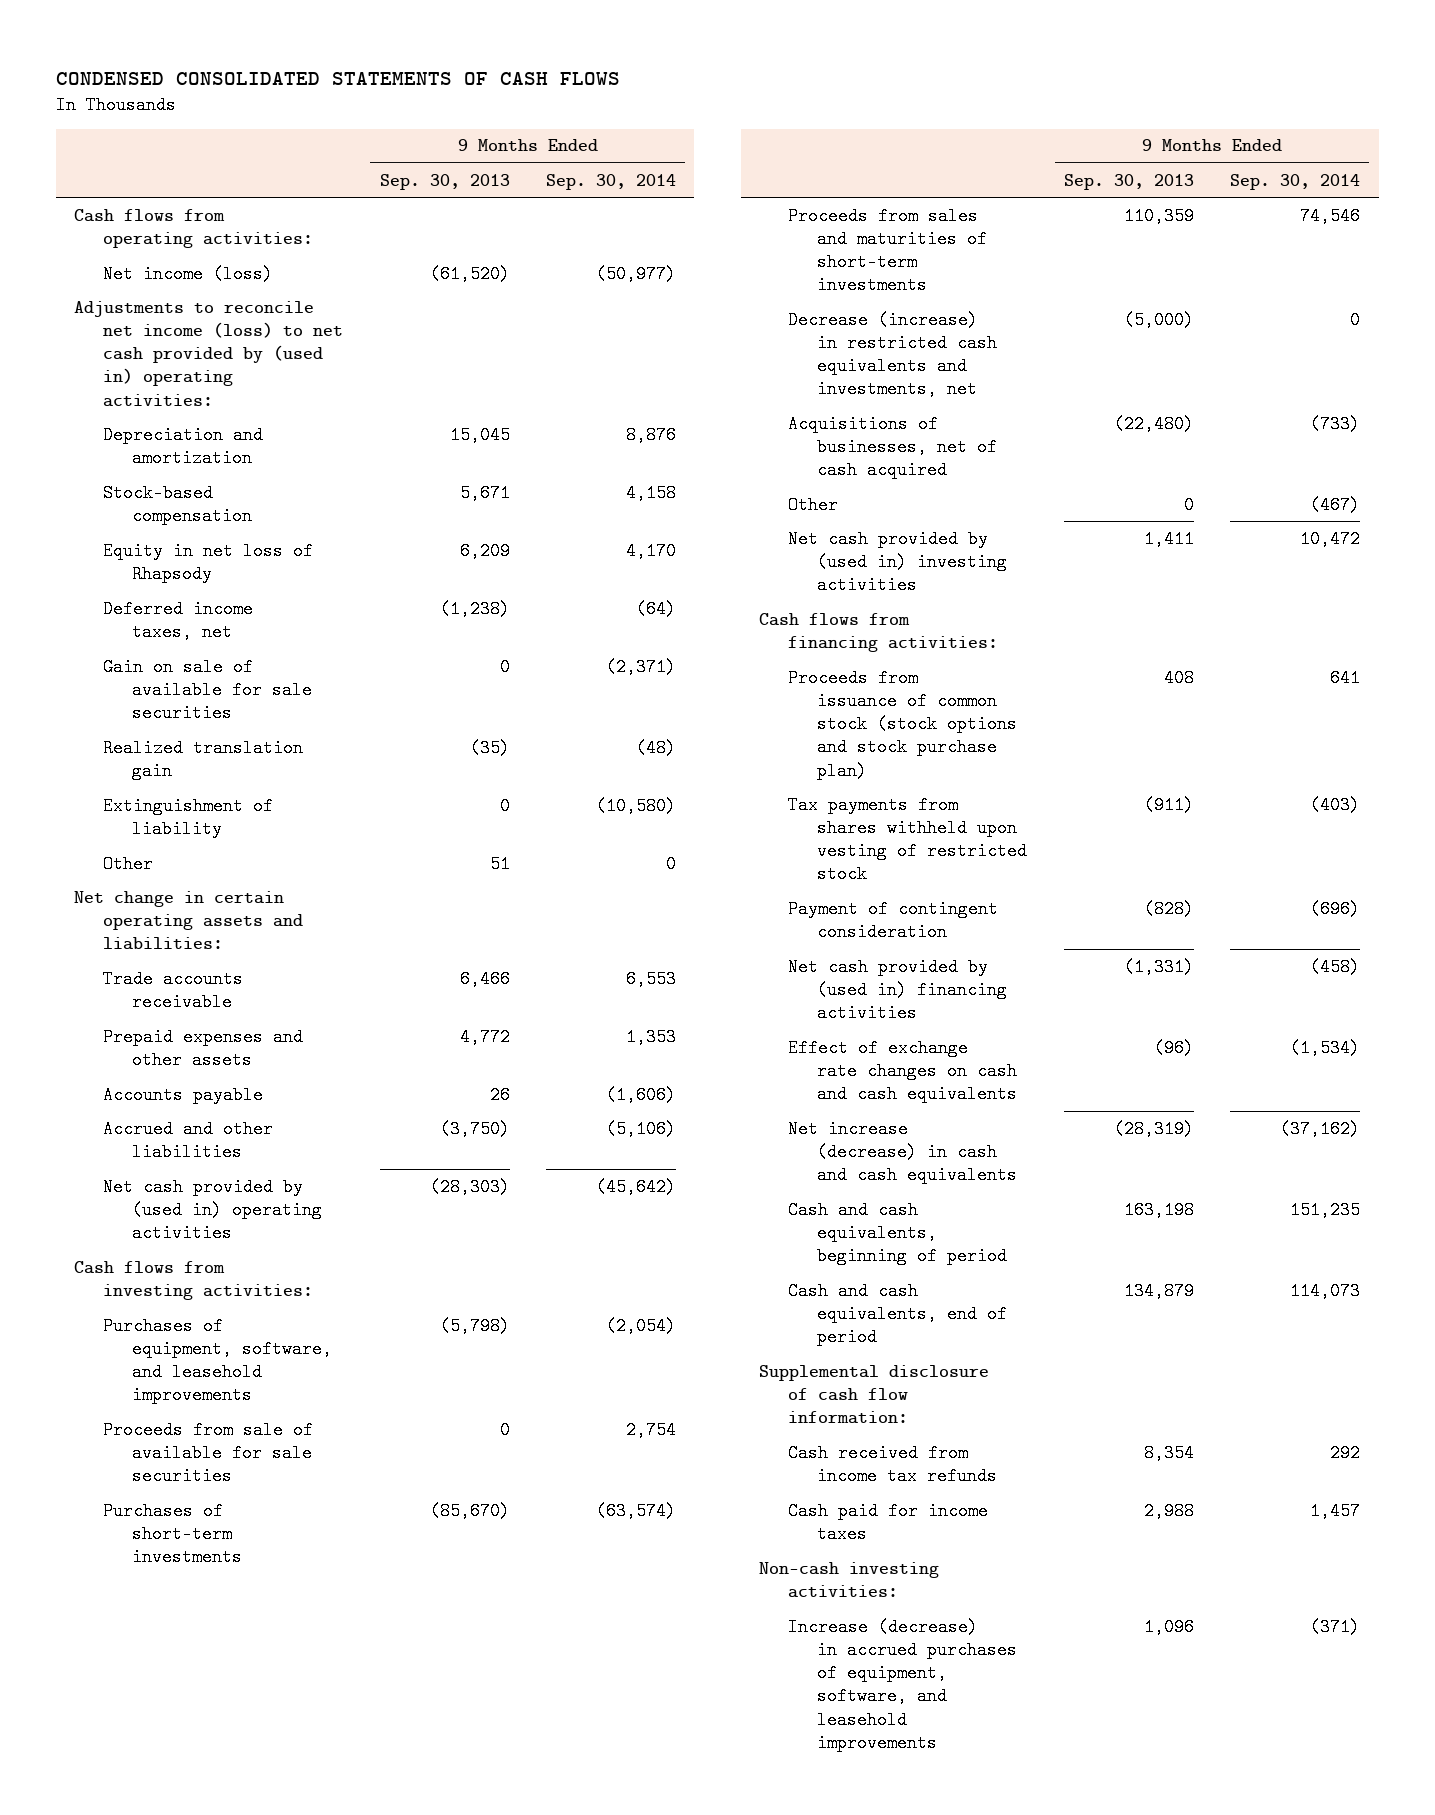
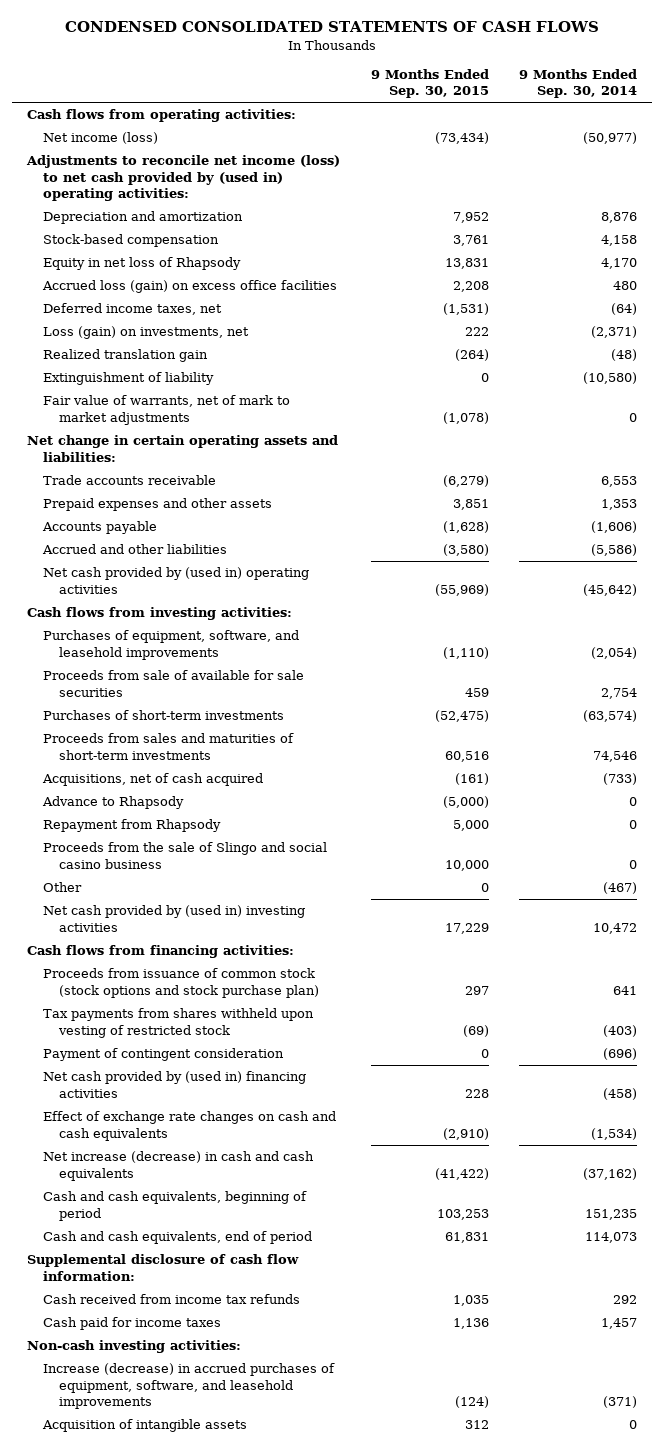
- | 9 Months Ended Sep. 30, 2013 | 9 Months Ended Sep. 30, 2014
+ | 9 Months Ended Sep. 30, 2015 | 9 Months Ended Sep. 30, 2014
+ Accrued loss (gain) on excess office facilities | 2,208 | 480
- Gain on sale of available for sale securities | 0 | (2,371)
+ Loss (gain) on investments, net | 222 | (2,371)
- Other | 51 | 0
+ Fair value of warrants, net of mark to market adjustments | (1,078) | 0
- Accrued and other liabilities | (3,750) | (5,106)
+ Accrued and other liabilities | (3,580) | (5,586)
- Decrease (increase) in restricted cash equivalents and investments, net | (5,000) | 0
- Acquisitions of businesses, net of cash acquired | (22,480) | (733)
+ Acquisitions, net of cash acquired | (161) | (733)
+ Advance to Rhapsody | (5,000) | 0
+ Repayment from Rhapsody | 5,000 | 0
+ Proceeds from the sale of Slingo and social casino business | 10,000 | 0
+ Acquisition of intangible assets | 312 | 0

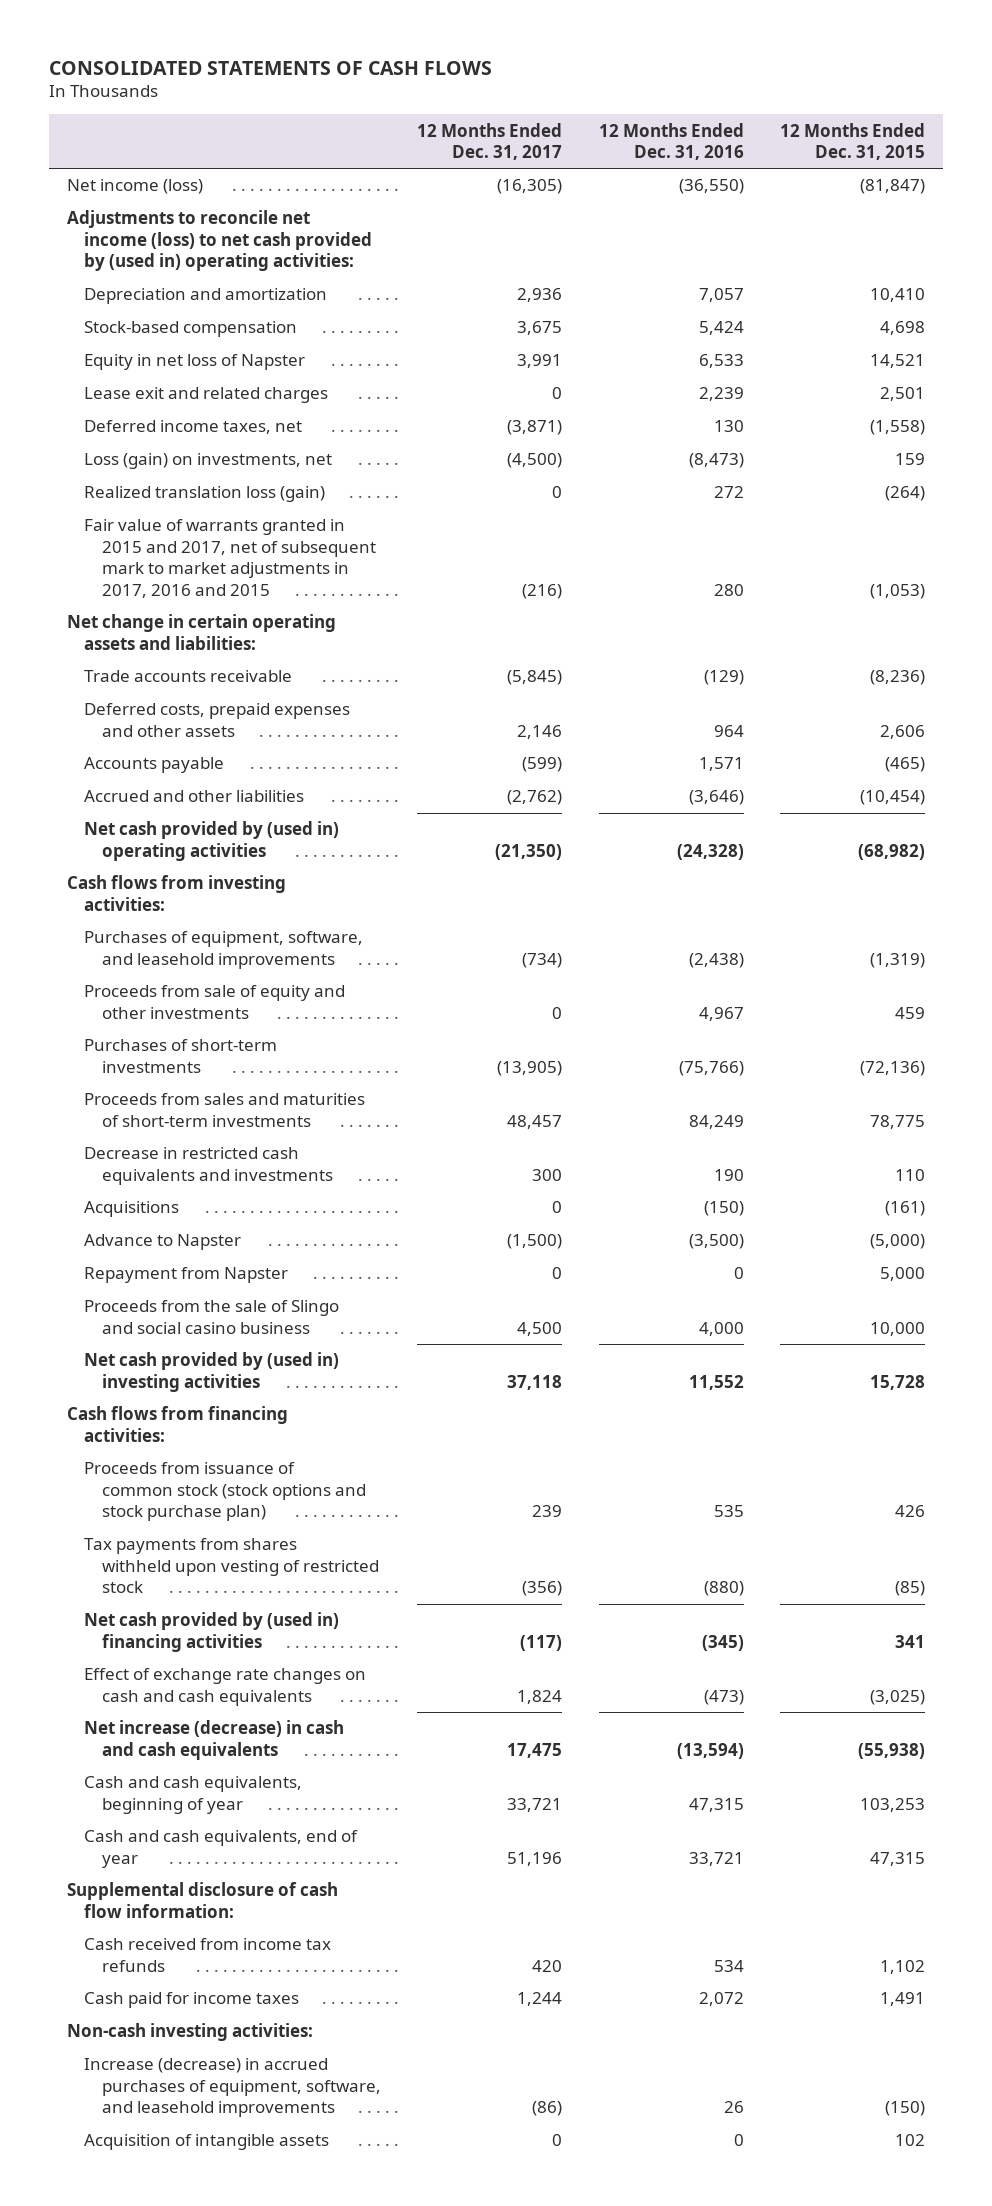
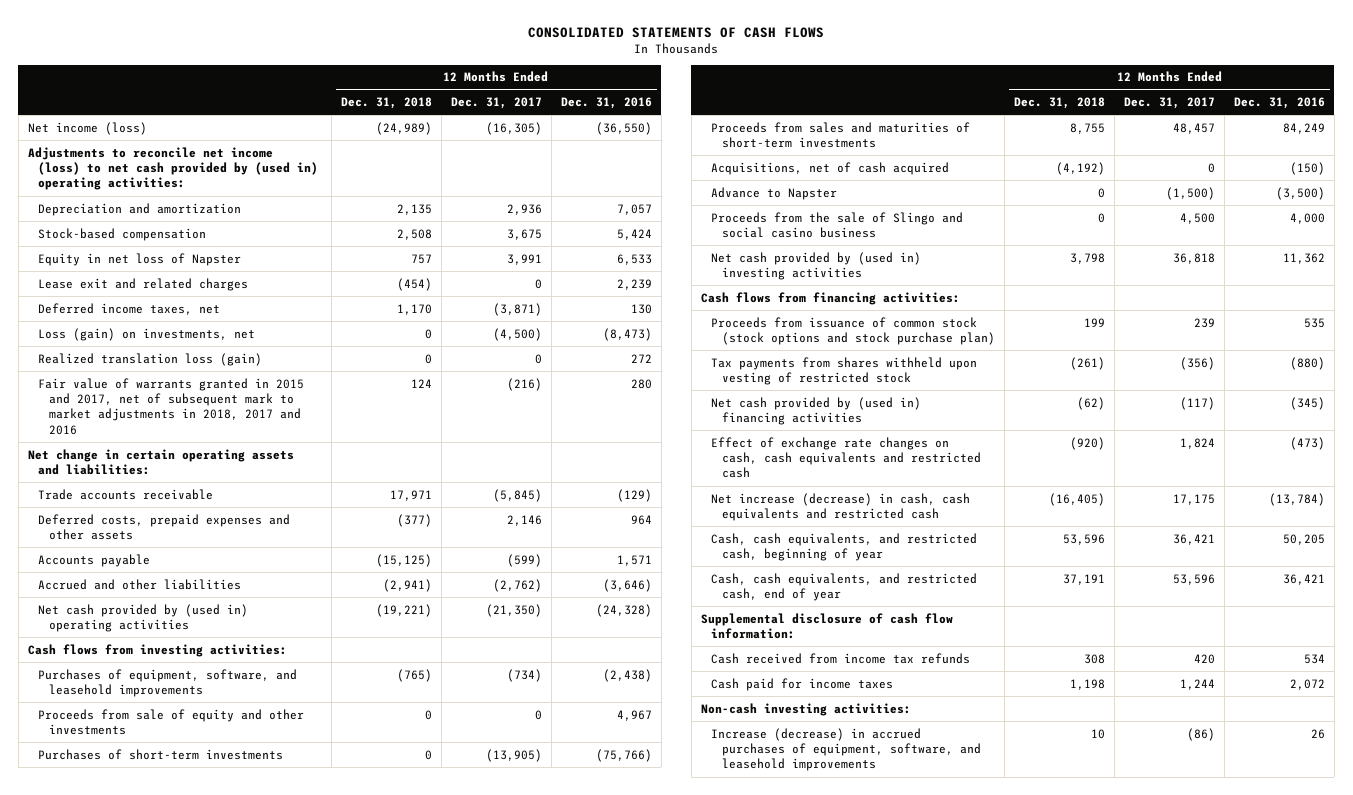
- | 12 Months Ended Dec. 31, 2017 | 12 Months Ended Dec. 31, 2016 | 12 Months Ended Dec. 31, 2015
+ | 12 Months Ended Dec. 31, 2018 | 12 Months Ended Dec. 31, 2017 | 12 Months Ended Dec. 31, 2016
- Fair value of warrants granted in 2015 and 2017, net of subsequent mark to market adjustments in 2017, 2016 and 2015 | (216) | 280 | (1,053)
+ Fair value of warrants granted in 2015 and 2017, net of subsequent mark to market adjustments in 2018, 2017 and 2016 | 124 | (216) | 280
- Decrease in restricted cash equivalents and investments | 300 | 190 | 110
- Acquisitions | 0 | (150) | (161)
+ Acquisitions, net of cash acquired | (4,192) | 0 | (150)
- Repayment from Napster | 0 | 0 | 5,000
- Net cash provided by (used in) investing activities | 37,118 | 11,552 | 15,728
+ Net cash provided by (used in) investing activities | 3,798 | 36,818 | 11,362
- Effect of exchange rate changes on cash and cash equivalents | 1,824 | (473) | (3,025)
- Net increase (decrease) in cash and cash equivalents | 17,475 | (13,594) | (55,938)
- Cash and cash equivalents, beginning of year | 33,721 | 47,315 | 103,253
- Cash and cash equivalents, end of year | 51,196 | 33,721 | 47,315
+ Effect of exchange rate changes on cash, cash equivalents and restricted cash | (920) | 1,824 | (473)
+ Net increase (decrease) in cash, cash equivalents and restricted cash | (16,405) | 17,175 | (13,784)
+ Cash, cash equivalents, and restricted cash, beginning of year | 53,596 | 36,421 | 50,205
+ Cash, cash equivalents, and restricted cash, end of year | 37,191 | 53,596 | 36,421
- Acquisition of intangible assets | 0 | 0 | 102

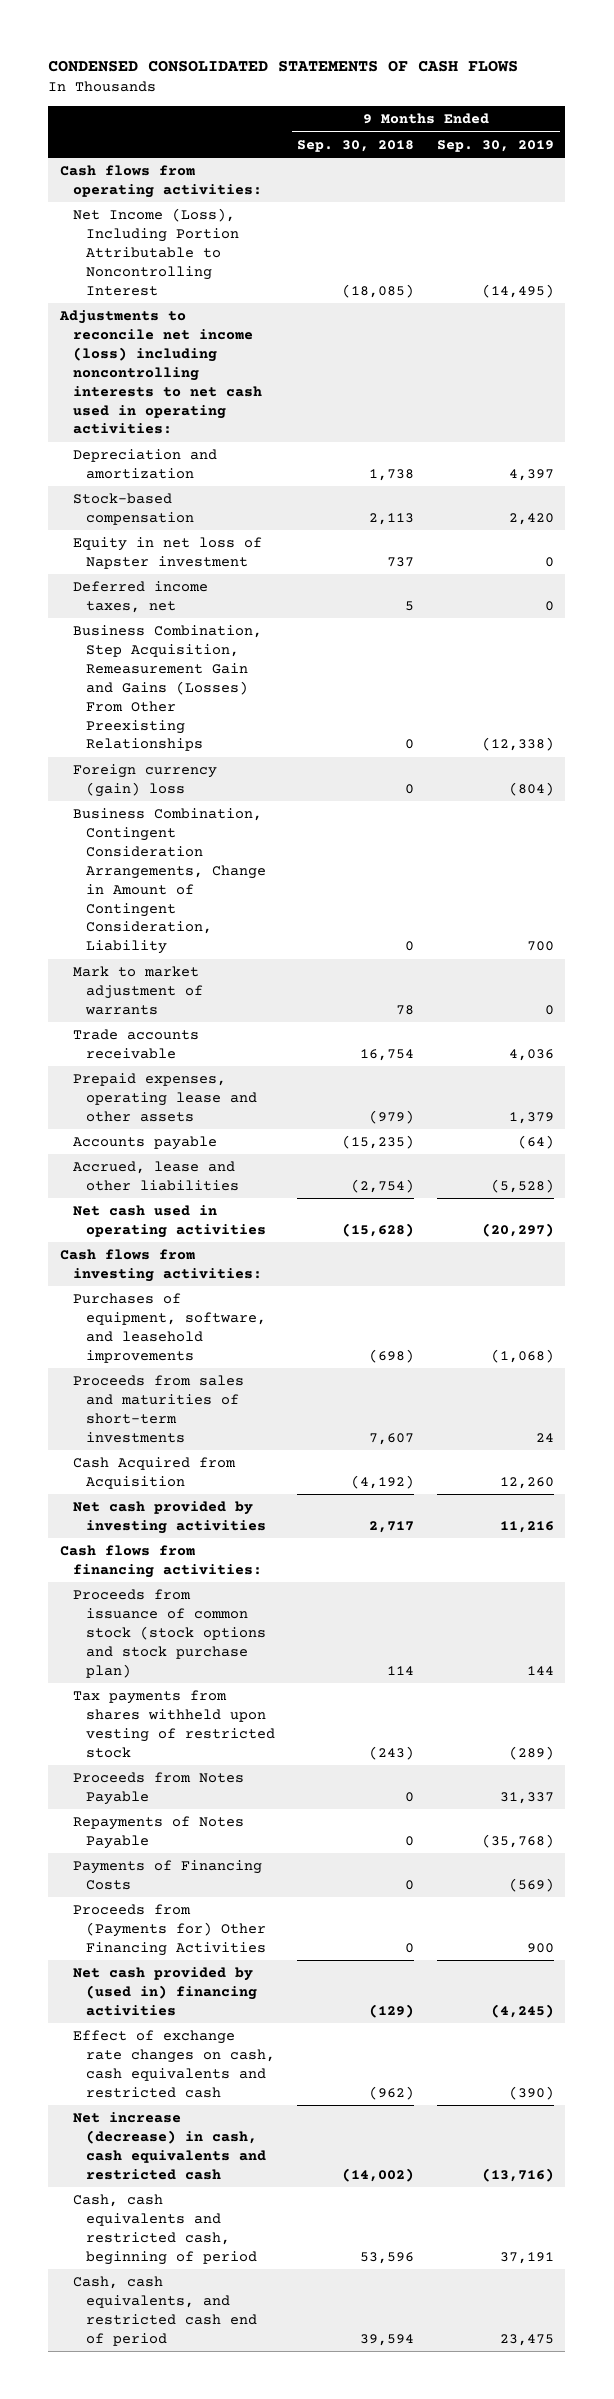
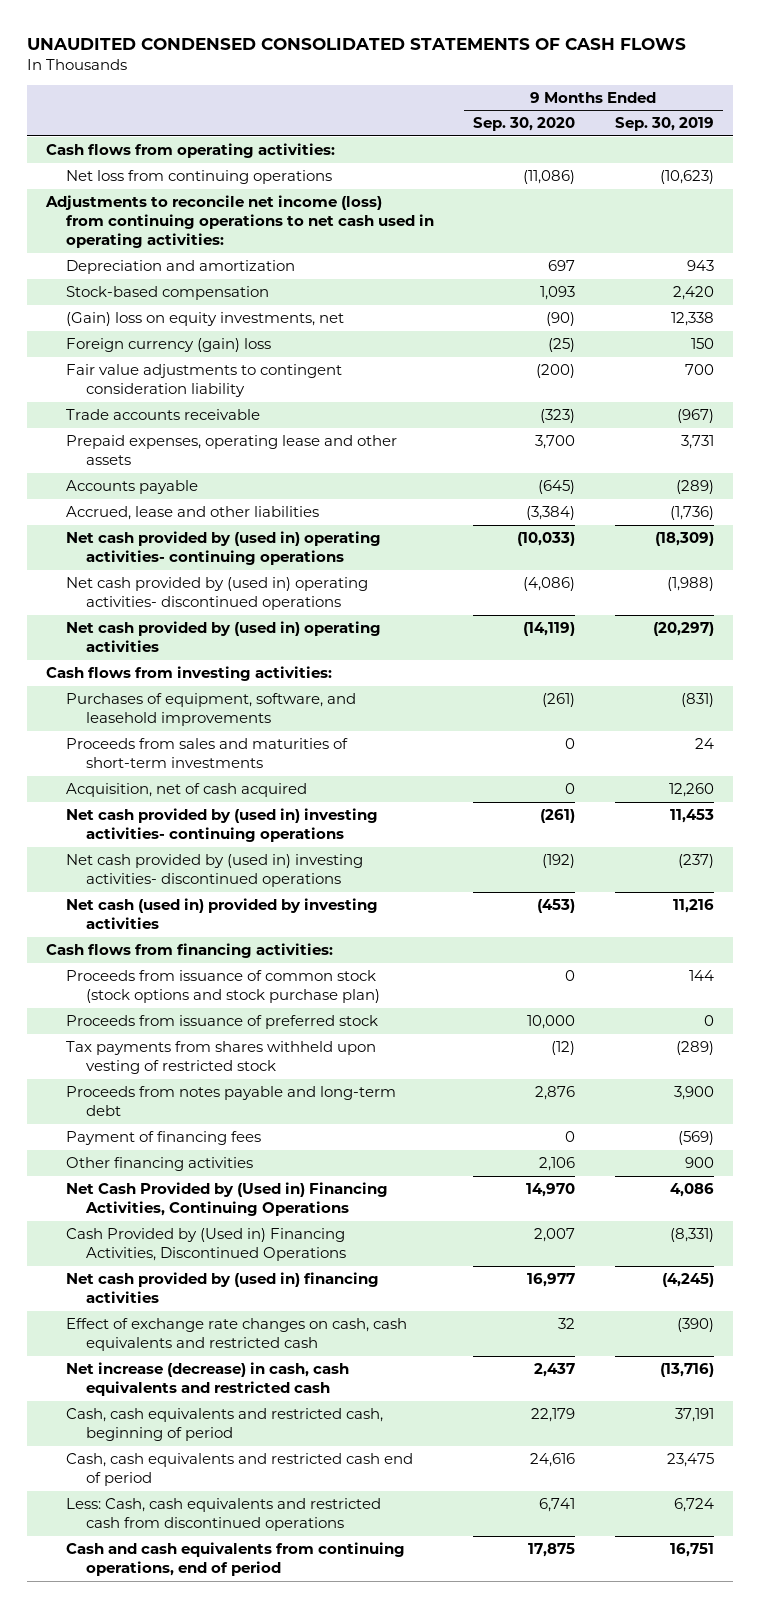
- CONDENSED CONSOLIDATED STATEMENTS OF CASH FLOWS
+ UNAUDITED CONDENSED CONSOLIDATED STATEMENTS OF CASH FLOWS
- | 9 Months Ended Sep. 30, 2018 | 9 Months Ended Sep. 30, 2019
+ | 9 Months Ended Sep. 30, 2020 | 9 Months Ended Sep. 30, 2019
- Net Income (Loss), Including Portion Attributable to Noncontrolling Interest | (18,085) | (14,495)
- Adjustments to reconcile net income (loss) including noncontrolling interests to net cash used in operating activities:
- Depreciation and amortization | 1,738 | 4,397
+ Net loss from continuing operations | (11,086) | (10,623)
+ Adjustments to reconcile net income (loss) from continuing operations to net cash used in operating activities:
+ Depreciation and amortization | 697 | 943
- Equity in net loss of Napster investment | 737 | 0
- Deferred income taxes, net | 5 | 0
- Business Combination, Step Acquisition, Remeasurement Gain and Gains (Losses) From Other Preexisting Relationships | 0 | (12,338)
- Foreign currency (gain) loss | 0 | (804)
- Business Combination, Contingent Consideration Arrangements, Change in Amount of Contingent Consideration, Liability | 0 | 700
- Mark to market adjustment of warrants | 78 | 0
- Trade accounts receivable | 16,754 | 4,036
- Prepaid expenses, operating lease and other assets | (979) | 1,379
- Accounts payable | (15,235) | (64)
- Accrued, lease and other liabilities | (2,754) | (5,528)
- Net cash used in operating activities | (15,628) | (20,297)
+ (Gain) loss on equity investments, net | (90) | 12,338
+ Foreign currency (gain) loss | (25) | 150
+ Fair value adjustments to contingent consideration liability | (200) | 700
+ Trade accounts receivable | (323) | (967)
+ Prepaid expenses, operating lease and other assets | 3,700 | 3,731
+ Accounts payable | (645) | (289)
+ Accrued, lease and other liabilities | (3,384) | (1,736)
+ Net cash provided by (used in) operating activities- continuing operations | (10,033) | (18,309)
+ Net cash provided by (used in) operating activities- discontinued operations | (4,086) | (1,988)
+ Net cash provided by (used in) operating activities | (14,119) | (20,297)
- Purchases of equipment, software, and leasehold improvements | (698) | (1,068)
+ Purchases of equipment, software, and leasehold improvements | (261) | (831)
- Cash Acquired from Acquisition | (4,192) | 12,260
- Net cash provided by investing activities | 2,717 | 11,216
+ Acquisition, net of cash acquired | 0 | 12,260
+ Net cash provided by (used in) investing activities- continuing operations | (261) | 11,453
+ Net cash provided by (used in) investing activities- discontinued operations | (192) | (237)
+ Net cash (used in) provided by investing activities | (453) | 11,216
+ Proceeds from issuance of preferred stock | 10,000 | 0
- Proceeds from Notes Payable | 0 | 31,337
- Repayments of Notes Payable | 0 | (35,768)
- Payments of Financing Costs | 0 | (569)
- Proceeds from (Payments for) Other Financing Activities | 0 | 900
+ Proceeds from notes payable and long-term debt | 2,876 | 3,900
+ Payment of financing fees | 0 | (569)
+ Other financing activities | 2,106 | 900
+ Net Cash Provided by (Used in) Financing Activities, Continuing Operations | 14,970 | 4,086
+ Cash Provided by (Used in) Financing Activities, Discontinued Operations | 2,007 | (8,331)
- Cash, cash equivalents, and restricted cash end of period | 39,594 | 23,475
+ Cash, cash equivalents and restricted cash end of period | 24,616 | 23,475
+ Less: Cash, cash equivalents and restricted cash from discontinued operations | 6,741 | 6,724
+ Cash and cash equivalents from continuing operations, end of period | 17,875 | 16,751

